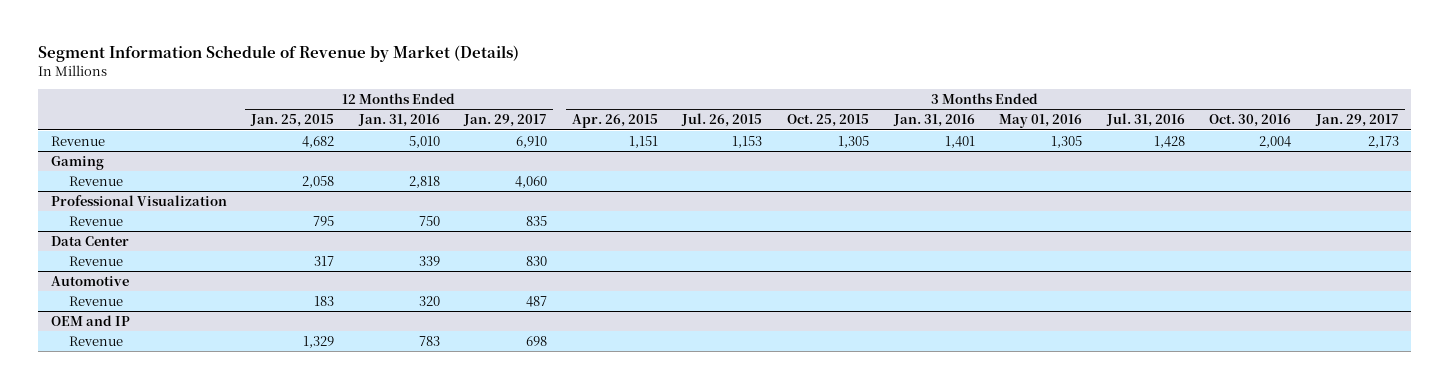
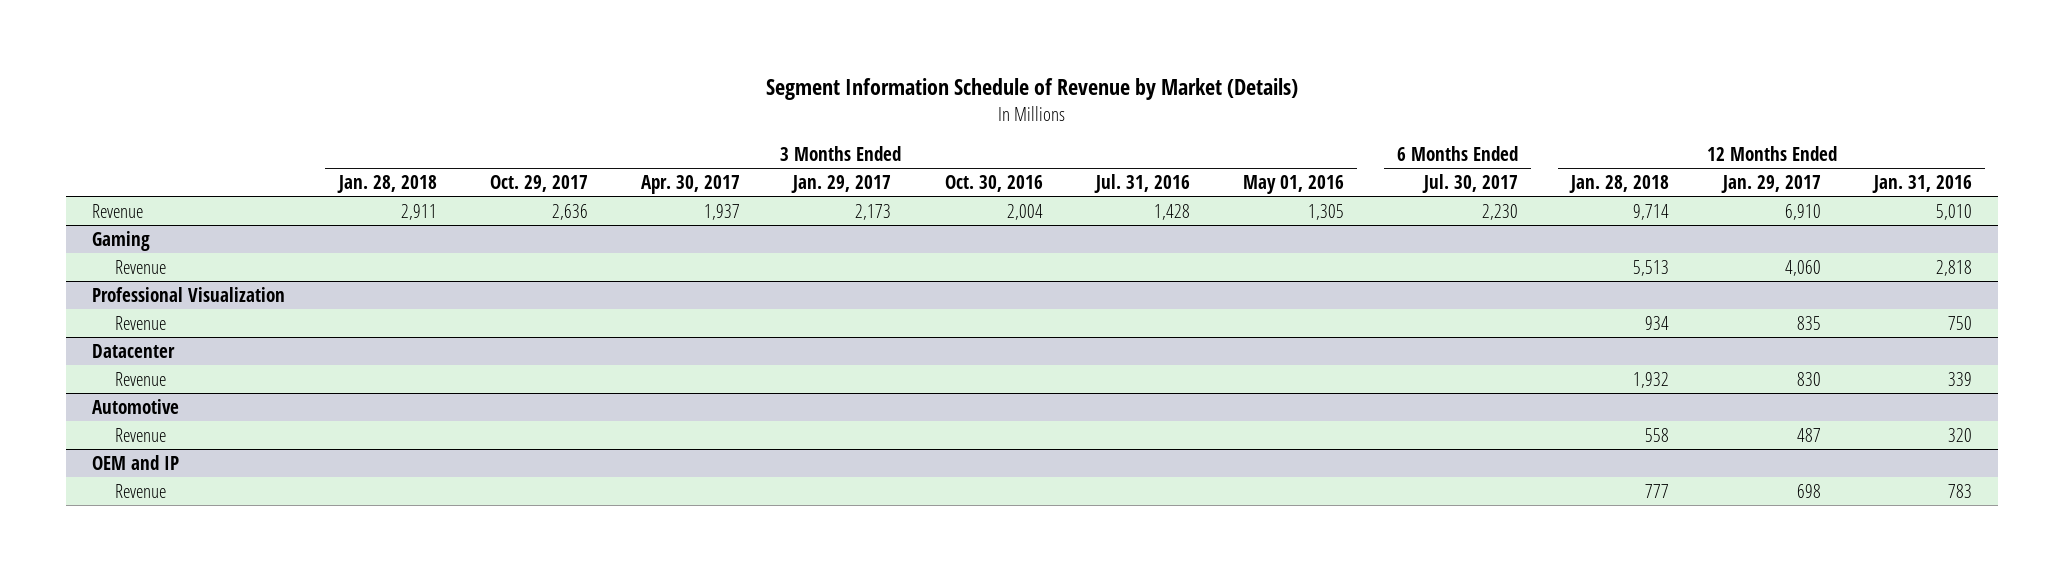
- | 12 Months Ended Jan. 25, 2015 | 12 Months Ended Jan. 31, 2016 | 12 Months Ended Jan. 29, 2017 | 3 Months Ended Apr. 26, 2015 | 3 Months Ended Jul. 26, 2015 | 3 Months Ended Oct. 25, 2015 | 3 Months Ended Jan. 31, 2016 | 3 Months Ended May 01, 2016 | 3 Months Ended Jul. 31, 2016 | 3 Months Ended Oct. 30, 2016 | 3 Months Ended Jan. 29, 2017
+ | 3 Months Ended Jan. 28, 2018 | 3 Months Ended Oct. 29, 2017 | 3 Months Ended Apr. 30, 2017 | 3 Months Ended Jan. 29, 2017 | 3 Months Ended Oct. 30, 2016 | 3 Months Ended Jul. 31, 2016 | 3 Months Ended May 01, 2016 | 6 Months Ended Jul. 30, 2017 | 12 Months Ended Jan. 28, 2018 | 12 Months Ended Jan. 29, 2017 | 12 Months Ended Jan. 31, 2016
- Data Center
+ Datacenter

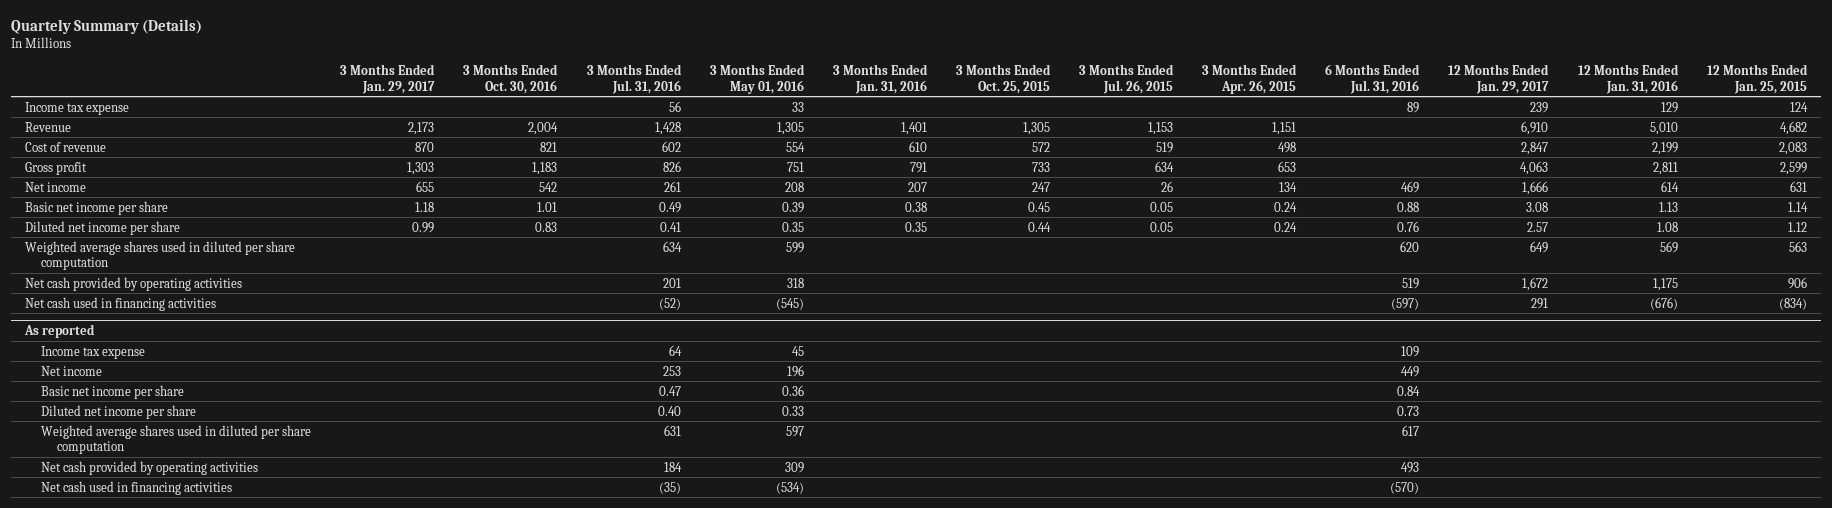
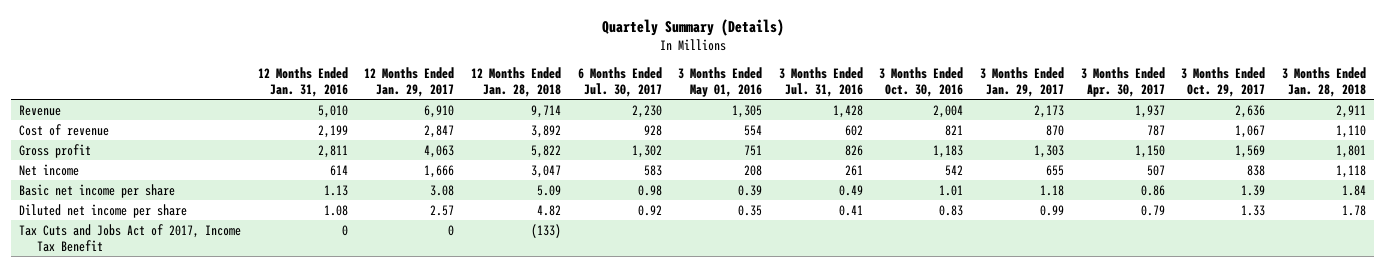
- | 3 Months Ended Jan. 29, 2017 | 3 Months Ended Oct. 30, 2016 | 3 Months Ended Jul. 31, 2016 | 3 Months Ended May 01, 2016 | 3 Months Ended Jan. 31, 2016 | 3 Months Ended Oct. 25, 2015 | 3 Months Ended Jul. 26, 2015 | 3 Months Ended Apr. 26, 2015 | 6 Months Ended Jul. 31, 2016 | 12 Months Ended Jan. 29, 2017 | 12 Months Ended Jan. 31, 2016 | 12 Months Ended Jan. 25, 2015
+ | 12 Months Ended Jan. 31, 2016 | 12 Months Ended Jan. 29, 2017 | 12 Months Ended Jan. 28, 2018 | 6 Months Ended Jul. 30, 2017 | 3 Months Ended May 01, 2016 | 3 Months Ended Jul. 31, 2016 | 3 Months Ended Oct. 30, 2016 | 3 Months Ended Jan. 29, 2017 | 3 Months Ended Apr. 30, 2017 | 3 Months Ended Oct. 29, 2017 | 3 Months Ended Jan. 28, 2018
- Income tax expense | | | 56 | 33 | | | | | 89 | 239 | 129 | 124
- Weighted average shares used in diluted per share computation | | | 634 | 599 | | | | | 620 | 649 | 569 | 563
- Net cash provided by operating activities | | | 201 | 318 | | | | | 519 | 1,672 | 1,175 | 906
- Net cash used in financing activities | | | (52) | (545) | | | | | (597) | 291 | (676) | (834)
- As reported
- Income tax expense | | | 64 | 45 | | | | | 109 | | |
- Net income | | | 253 | 196 | | | | | 449 | | |
- Basic net income per share | | | 0.47 | 0.36 | | | | | 0.84 | | |
- Diluted net income per share | | | 0.40 | 0.33 | | | | | 0.73 | | |
- Weighted average shares used in diluted per share computation | | | 631 | 597 | | | | | 617 | | |
- Net cash provided by operating activities | | | 184 | 309 | | | | | 493 | | |
- Net cash used in financing activities | | | (35) | (534) | | | | | (570) | | |
+ Tax Cuts and Jobs Act of 2017, Income Tax Benefit | 0 | 0 | (133) | | | | | | | |

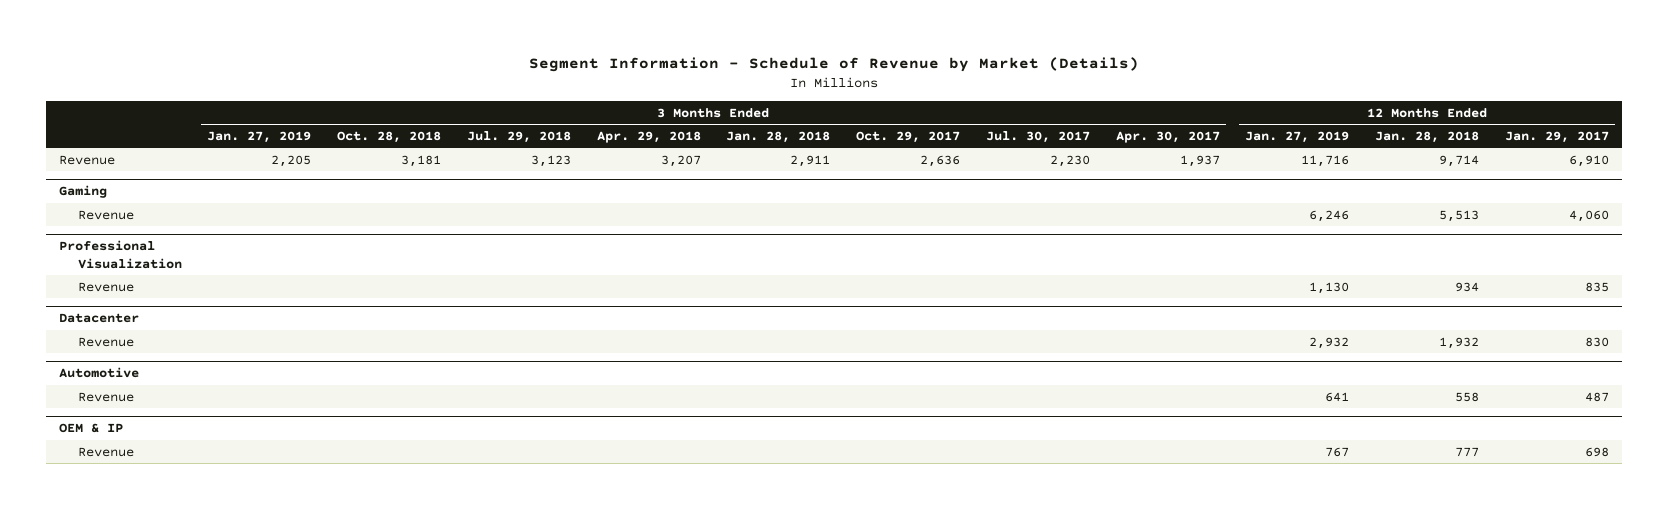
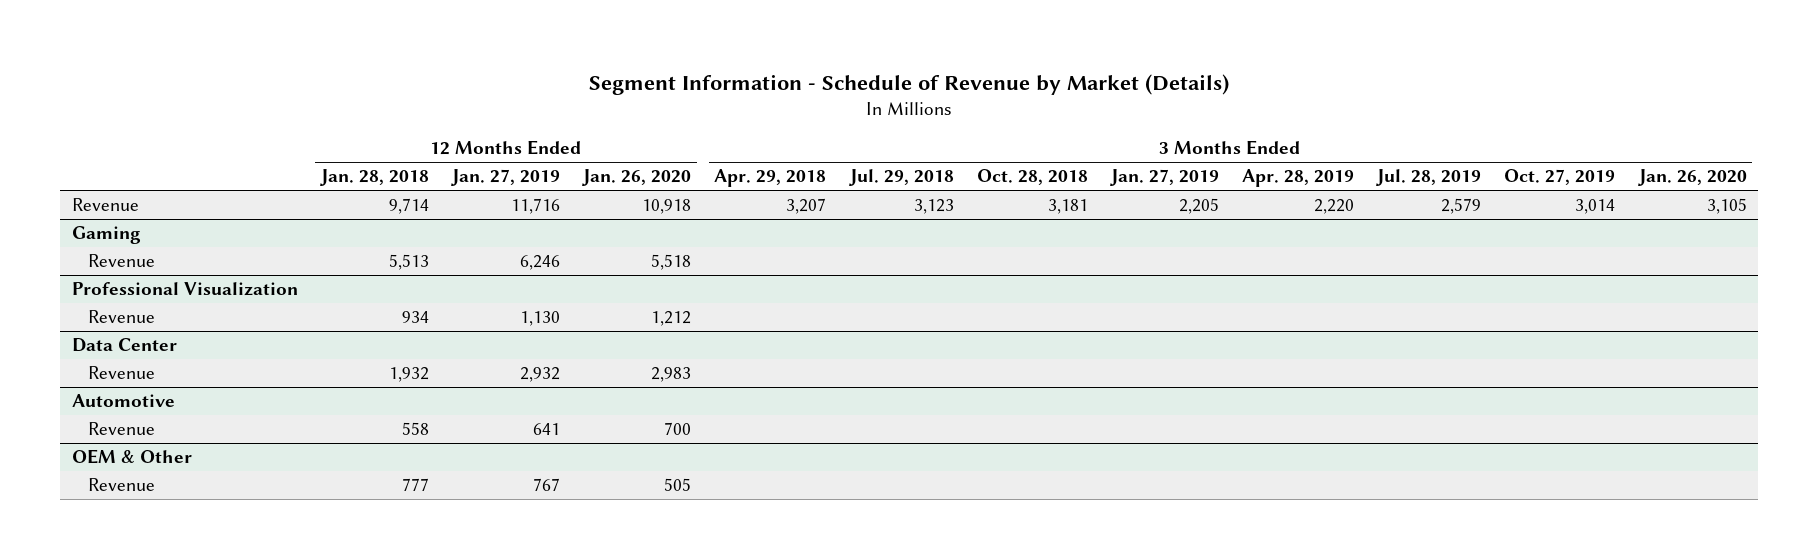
- | 3 Months Ended Jan. 27, 2019 | 3 Months Ended Oct. 28, 2018 | 3 Months Ended Jul. 29, 2018 | 3 Months Ended Apr. 29, 2018 | 3 Months Ended Jan. 28, 2018 | 3 Months Ended Oct. 29, 2017 | 3 Months Ended Jul. 30, 2017 | 3 Months Ended Apr. 30, 2017 | 12 Months Ended Jan. 27, 2019 | 12 Months Ended Jan. 28, 2018 | 12 Months Ended Jan. 29, 2017
+ | 12 Months Ended Jan. 28, 2018 | 12 Months Ended Jan. 27, 2019 | 12 Months Ended Jan. 26, 2020 | 3 Months Ended Apr. 29, 2018 | 3 Months Ended Jul. 29, 2018 | 3 Months Ended Oct. 28, 2018 | 3 Months Ended Jan. 27, 2019 | 3 Months Ended Apr. 28, 2019 | 3 Months Ended Jul. 28, 2019 | 3 Months Ended Oct. 27, 2019 | 3 Months Ended Jan. 26, 2020
- Datacenter
+ Data Center
- OEM & IP
+ OEM & Other

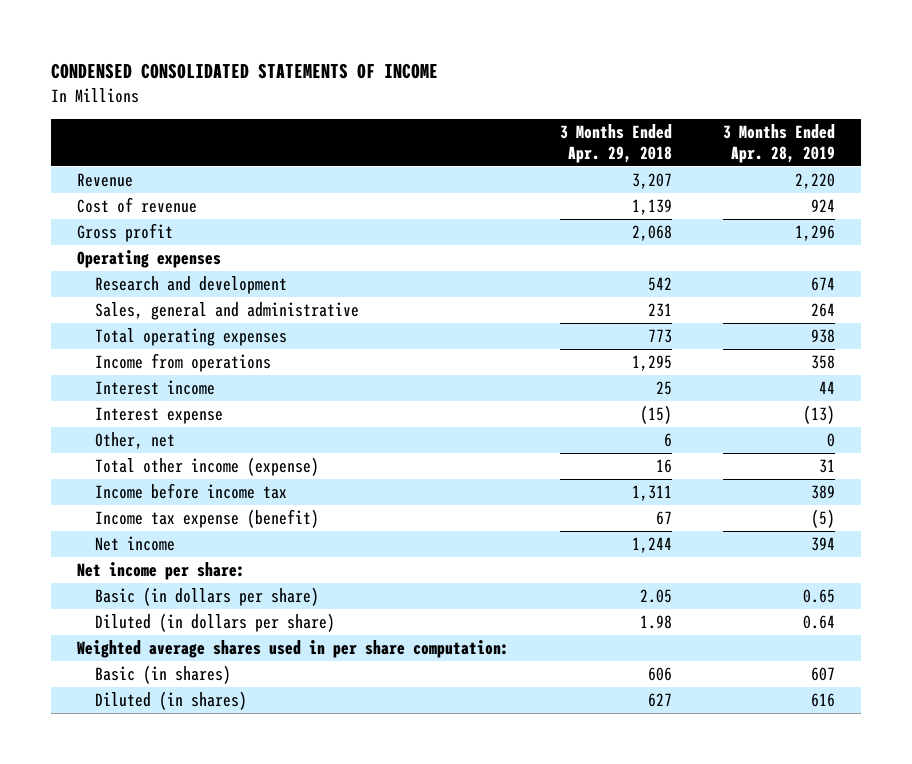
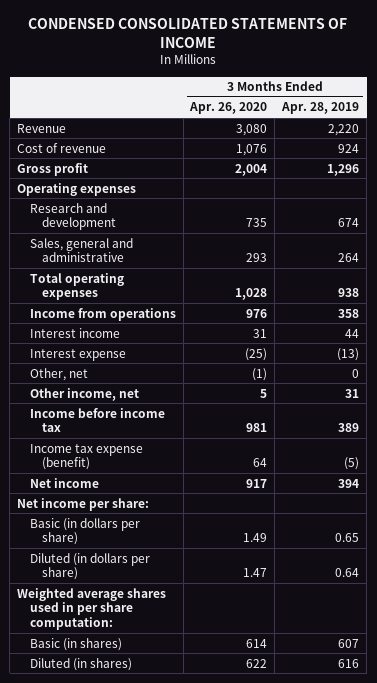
- | 3 Months Ended Apr. 29, 2018 | 3 Months Ended Apr. 28, 2019
+ | 3 Months Ended Apr. 26, 2020 | 3 Months Ended Apr. 28, 2019
- Total other income (expense) | 16 | 31
+ Other income, net | 5 | 31

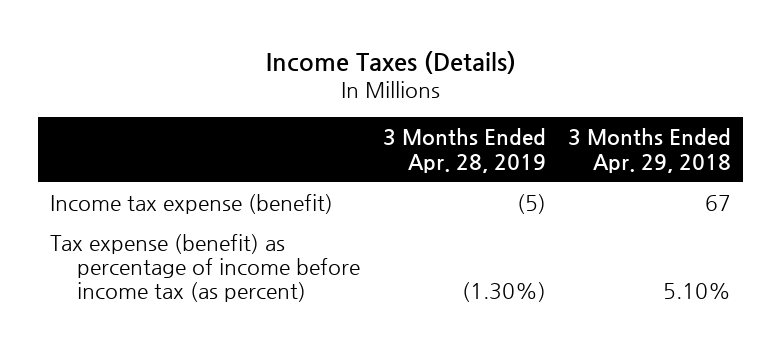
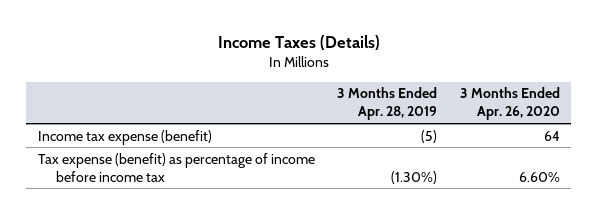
- | 3 Months Ended Apr. 28, 2019 | 3 Months Ended Apr. 29, 2018
+ | 3 Months Ended Apr. 28, 2019 | 3 Months Ended Apr. 26, 2020
- Tax expense (benefit) as percentage of income before income tax (as percent) | (1.30%) | 5.10%
+ Tax expense (benefit) as percentage of income before income tax | (1.30%) | 6.60%

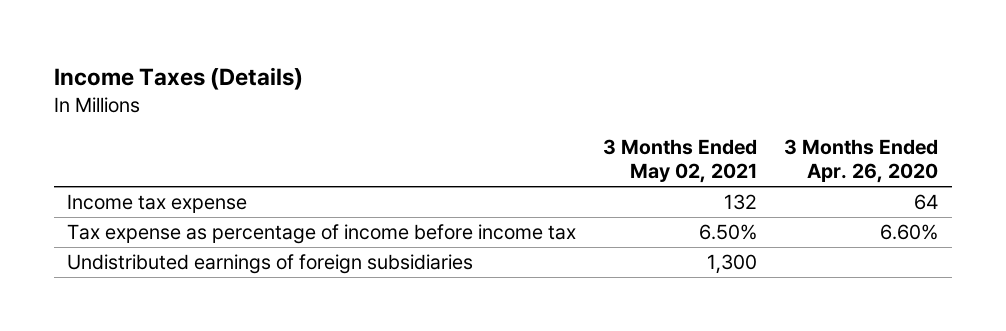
- | 3 Months Ended Apr. 28, 2019 | 3 Months Ended Apr. 26, 2020
+ | 3 Months Ended May 02, 2021 | 3 Months Ended Apr. 26, 2020
- Income tax expense (benefit) | (5) | 64
- Tax expense (benefit) as percentage of income before income tax | (1.30%) | 6.60%
+ Income tax expense | 132 | 64
+ Tax expense as percentage of income before income tax | 6.50% | 6.60%
+ Undistributed earnings of foreign subsidiaries | 1,300 |

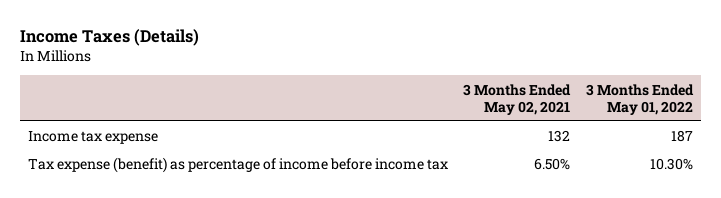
- | 3 Months Ended May 02, 2021 | 3 Months Ended Apr. 26, 2020
+ | 3 Months Ended May 02, 2021 | 3 Months Ended May 01, 2022
- Tax expense as percentage of income before income tax | 6.50% | 6.60%
- Undistributed earnings of foreign subsidiaries | 1,300 |
+ Tax expense (benefit) as percentage of income before income tax | 6.50% | 10.30%

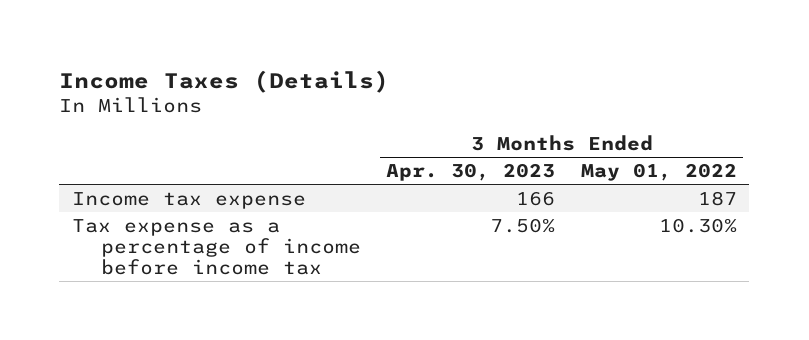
- | 3 Months Ended May 02, 2021 | 3 Months Ended May 01, 2022
+ | 3 Months Ended Apr. 30, 2023 | 3 Months Ended May 01, 2022
- Tax expense (benefit) as percentage of income before income tax | 6.50% | 10.30%
+ Tax expense as a percentage of income before income tax | 7.50% | 10.30%

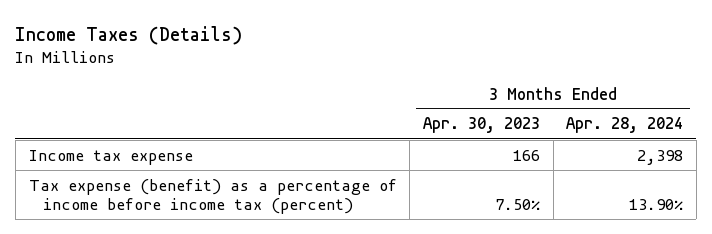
- | 3 Months Ended Apr. 30, 2023 | 3 Months Ended May 01, 2022
+ | 3 Months Ended Apr. 30, 2023 | 3 Months Ended Apr. 28, 2024
- Tax expense as a percentage of income before income tax | 7.50% | 10.30%
+ Tax expense (benefit) as a percentage of income before income tax (percent) | 7.50% | 13.90%

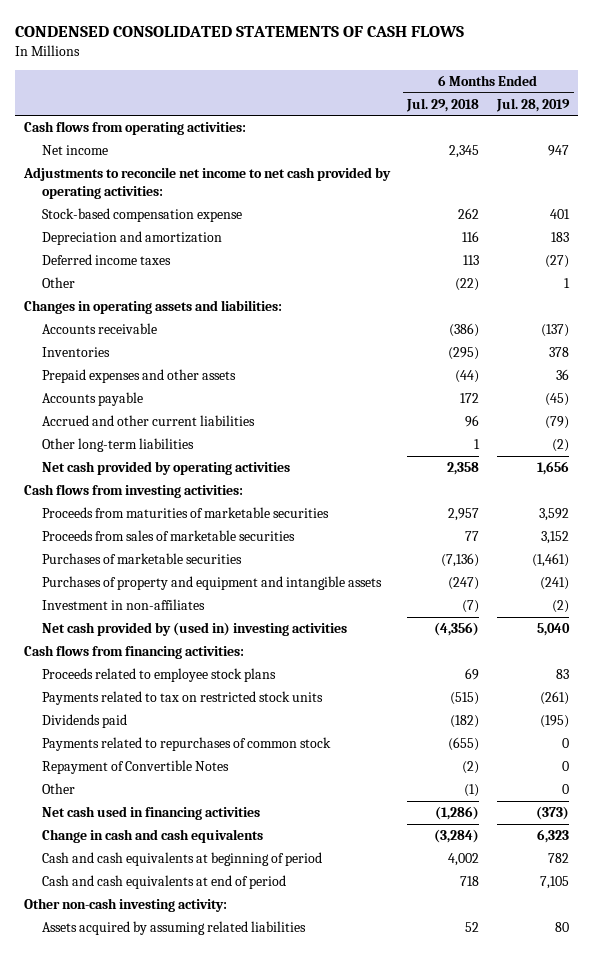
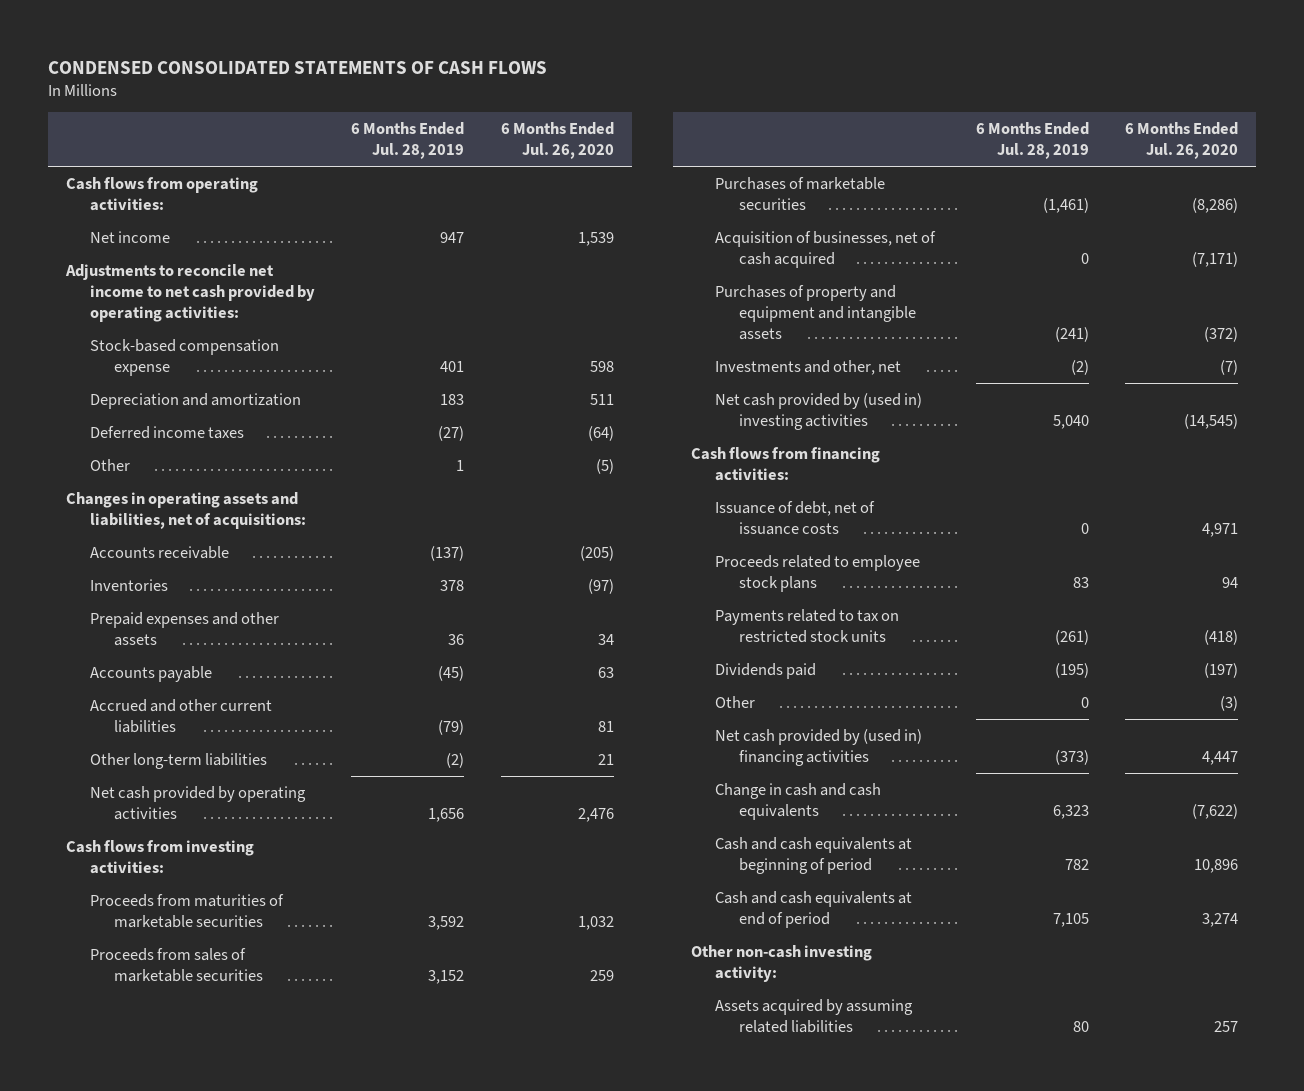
- | 6 Months Ended Jul. 29, 2018 | 6 Months Ended Jul. 28, 2019
+ | 6 Months Ended Jul. 28, 2019 | 6 Months Ended Jul. 26, 2020
- Changes in operating assets and liabilities:
+ Changes in operating assets and liabilities, net of acquisitions:
+ Acquisition of businesses, net of cash acquired | 0 | (7,171)
- Investment in non-affiliates | (7) | (2)
+ Investments and other, net | (2) | (7)
+ Issuance of debt, net of issuance costs | 0 | 4,971
- Payments related to repurchases of common stock | (655) | 0
- Repayment of Convertible Notes | (2) | 0
- Net cash used in financing activities | (1,286) | (373)
+ Net cash provided by (used in) financing activities | (373) | 4,447

